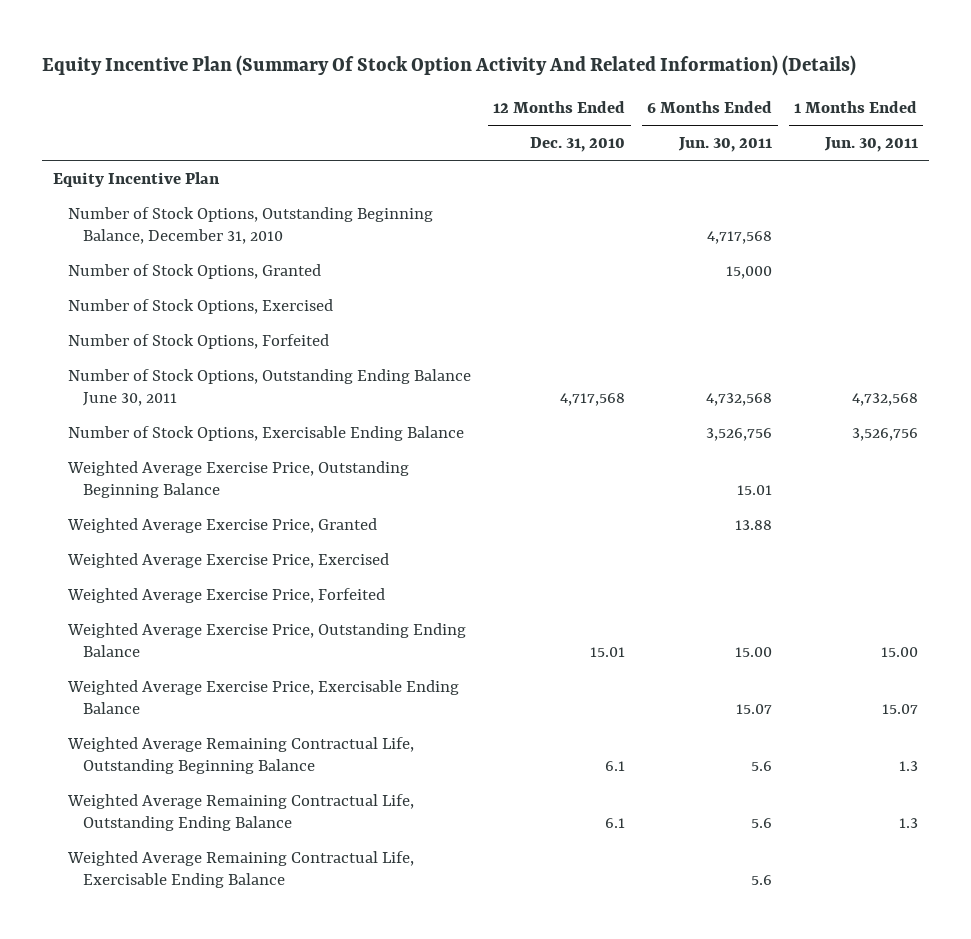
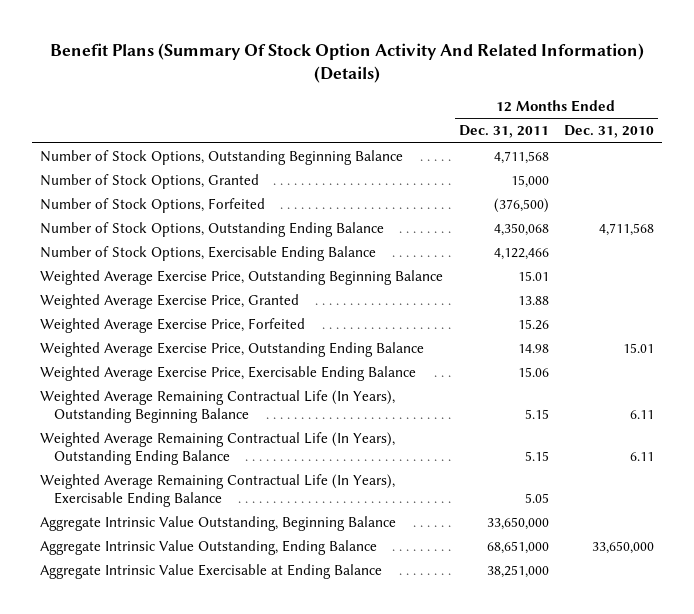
- Equity Incentive Plan (Summary Of Stock Option Activity And Related Information) (Details)
+ Benefit Plans (Summary Of Stock Option Activity And Related Information) (Details)
- | 12 Months Ended Dec. 31, 2010 | 6 Months Ended Jun. 30, 2011 | 1 Months Ended Jun. 30, 2011
+ | 12 Months Ended Dec. 31, 2011 | 12 Months Ended Dec. 31, 2010
- Equity Incentive Plan
- Number of Stock Options, Outstanding Beginning Balance, December 31, 2010 | | 4,717,568 |
+ Number of Stock Options, Outstanding Beginning Balance | 4,711,568 |
- Number of Stock Options, Exercised
- Number of Stock Options, Outstanding Ending Balance June 30, 2011 | 4,717,568 | 4,732,568 | 4,732,568
+ Number of Stock Options, Outstanding Ending Balance | 4,350,068 | 4,711,568
- Weighted Average Exercise Price, Exercised
- Weighted Average Remaining Contractual Life, Outstanding Beginning Balance | 6.1 | 5.6 | 1.3
- Weighted Average Remaining Contractual Life, Outstanding Ending Balance | 6.1 | 5.6 | 1.3
- Weighted Average Remaining Contractual Life, Exercisable Ending Balance | | 5.6 |
+ Weighted Average Remaining Contractual Life (In Years), Outstanding Beginning Balance | 5.15 | 6.11
+ Weighted Average Remaining Contractual Life (In Years), Outstanding Ending Balance | 5.15 | 6.11
+ Weighted Average Remaining Contractual Life (In Years), Exercisable Ending Balance | 5.05 |
+ Aggregate Intrinsic Value Outstanding, Beginning Balance | 33,650,000 |
+ Aggregate Intrinsic Value Outstanding, Ending Balance | 68,651,000 | 33,650,000
+ Aggregate Intrinsic Value Exercisable at Ending Balance | 38,251,000 |

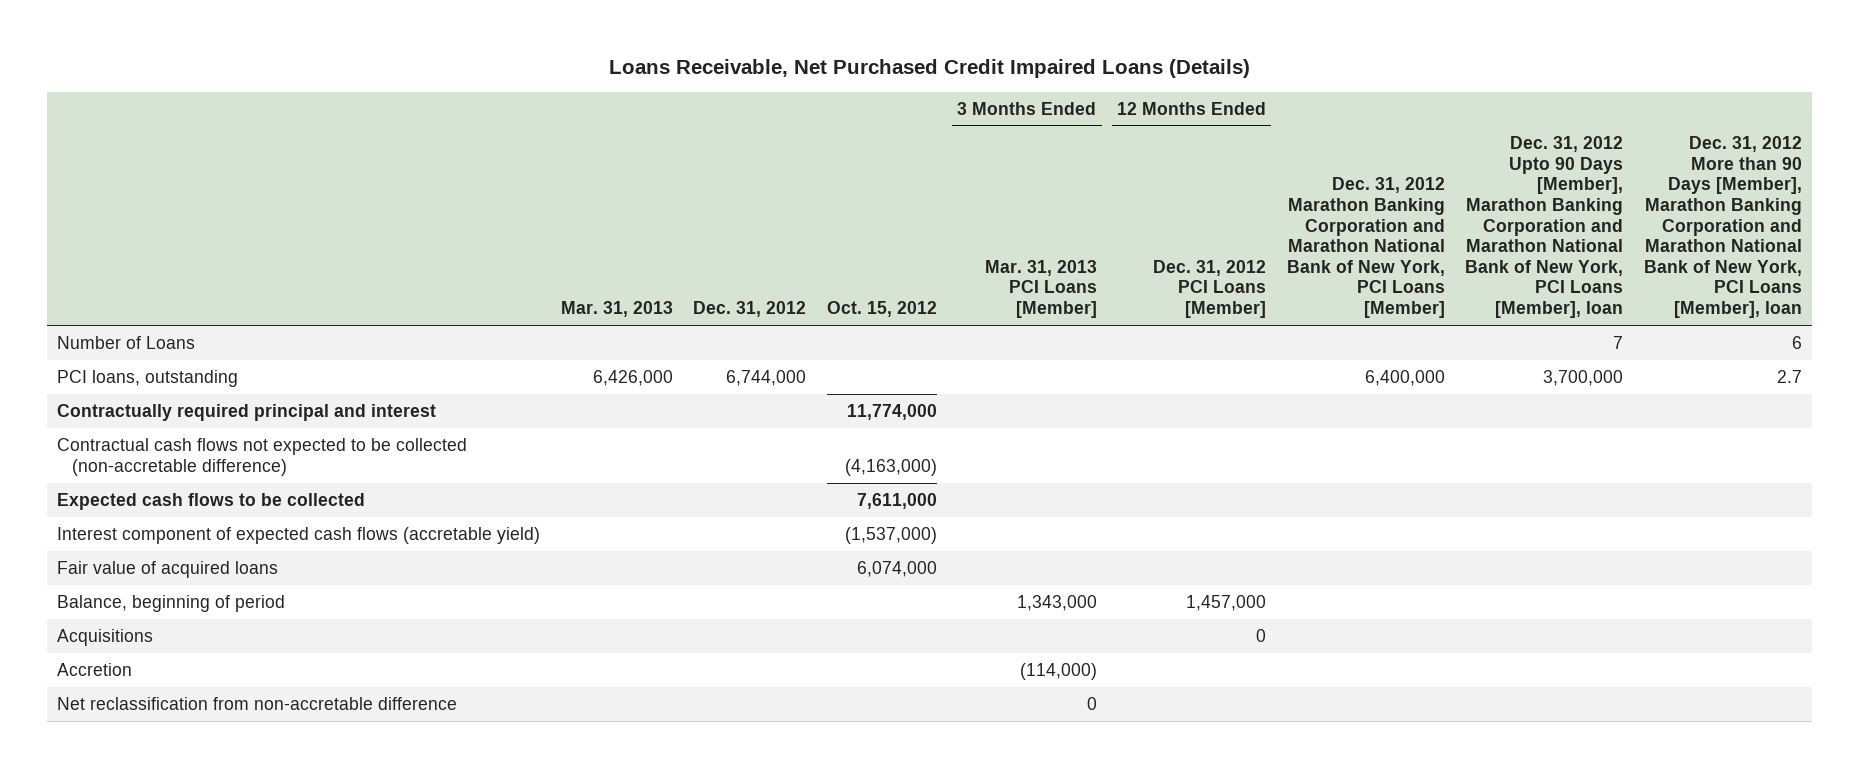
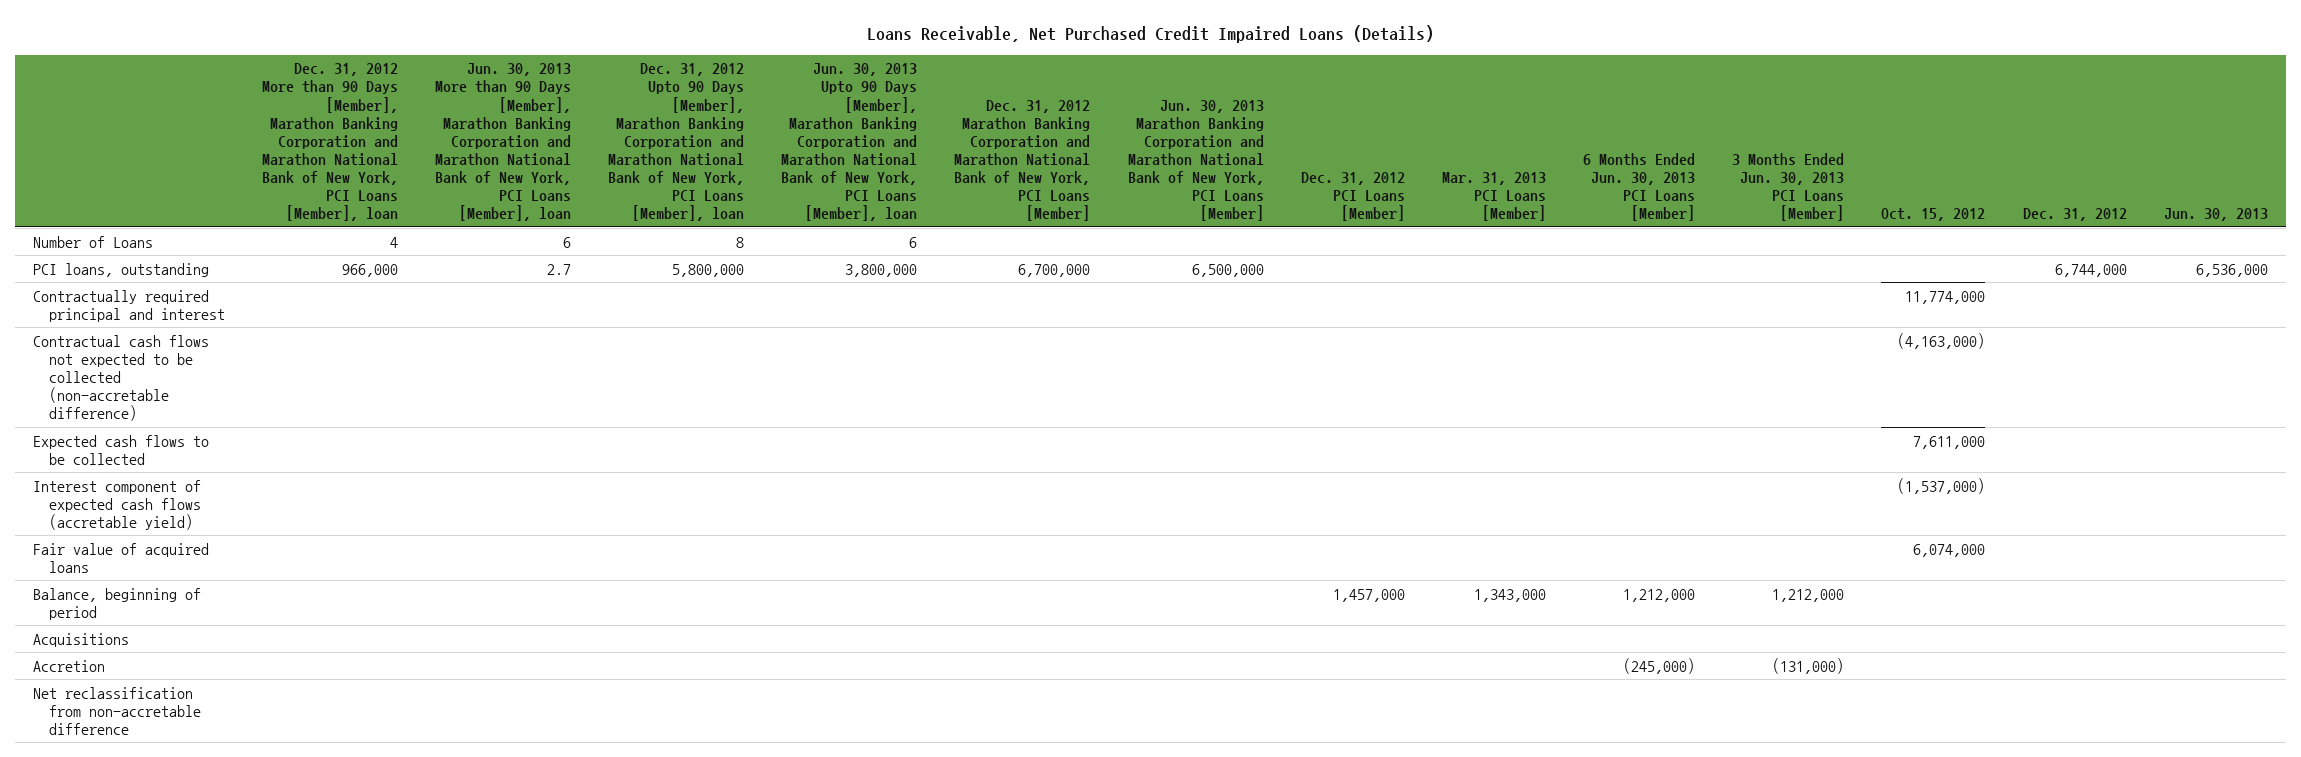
- | Mar. 31, 2013 | Dec. 31, 2012 | Oct. 15, 2012 | 3 Months Ended Mar. 31, 2013 PCI Loans [Member] | 12 Months Ended Dec. 31, 2012 PCI Loans [Member] | Dec. 31, 2012 Marathon Banking Corporation and Marathon National Bank of New York, PCI Loans [Member] | Dec. 31, 2012 Upto 90 Days [Member], Marathon Banking Corporation and Marathon National Bank of New York, PCI Loans [Member], loan | Dec. 31, 2012 More than 90 Days [Member], Marathon Banking Corporation and Marathon National Bank of New York, PCI Loans [Member], loan
+ | Dec. 31, 2012 More than 90 Days [Member], Marathon Banking Corporation and Marathon National Bank of New York, PCI Loans [Member], loan | Jun. 30, 2013 More than 90 Days [Member], Marathon Banking Corporation and Marathon National Bank of New York, PCI Loans [Member], loan | Dec. 31, 2012 Upto 90 Days [Member], Marathon Banking Corporation and Marathon National Bank of New York, PCI Loans [Member], loan | Jun. 30, 2013 Upto 90 Days [Member], Marathon Banking Corporation and Marathon National Bank of New York, PCI Loans [Member], loan | Dec. 31, 2012 Marathon Banking Corporation and Marathon National Bank of New York, PCI Loans [Member] | Jun. 30, 2013 Marathon Banking Corporation and Marathon National Bank of New York, PCI Loans [Member] | Dec. 31, 2012 PCI Loans [Member] | Mar. 31, 2013 PCI Loans [Member] | 6 Months Ended Jun. 30, 2013 PCI Loans [Member] | 3 Months Ended Jun. 30, 2013 PCI Loans [Member] | Oct. 15, 2012 | Dec. 31, 2012 | Jun. 30, 2013
- Number of Loans | | | | | | | 7 | 6
- PCI loans, outstanding | 6,426,000 | 6,744,000 | | | | 6,400,000 | 3,700,000 | 2.7
+ Number of Loans | 4 | 6 | 8 | 6 | | | | | | | | |
+ PCI loans, outstanding | 966,000 | 2.7 | 5,800,000 | 3,800,000 | 6,700,000 | 6,500,000 | | | | | | 6,744,000 | 6,536,000

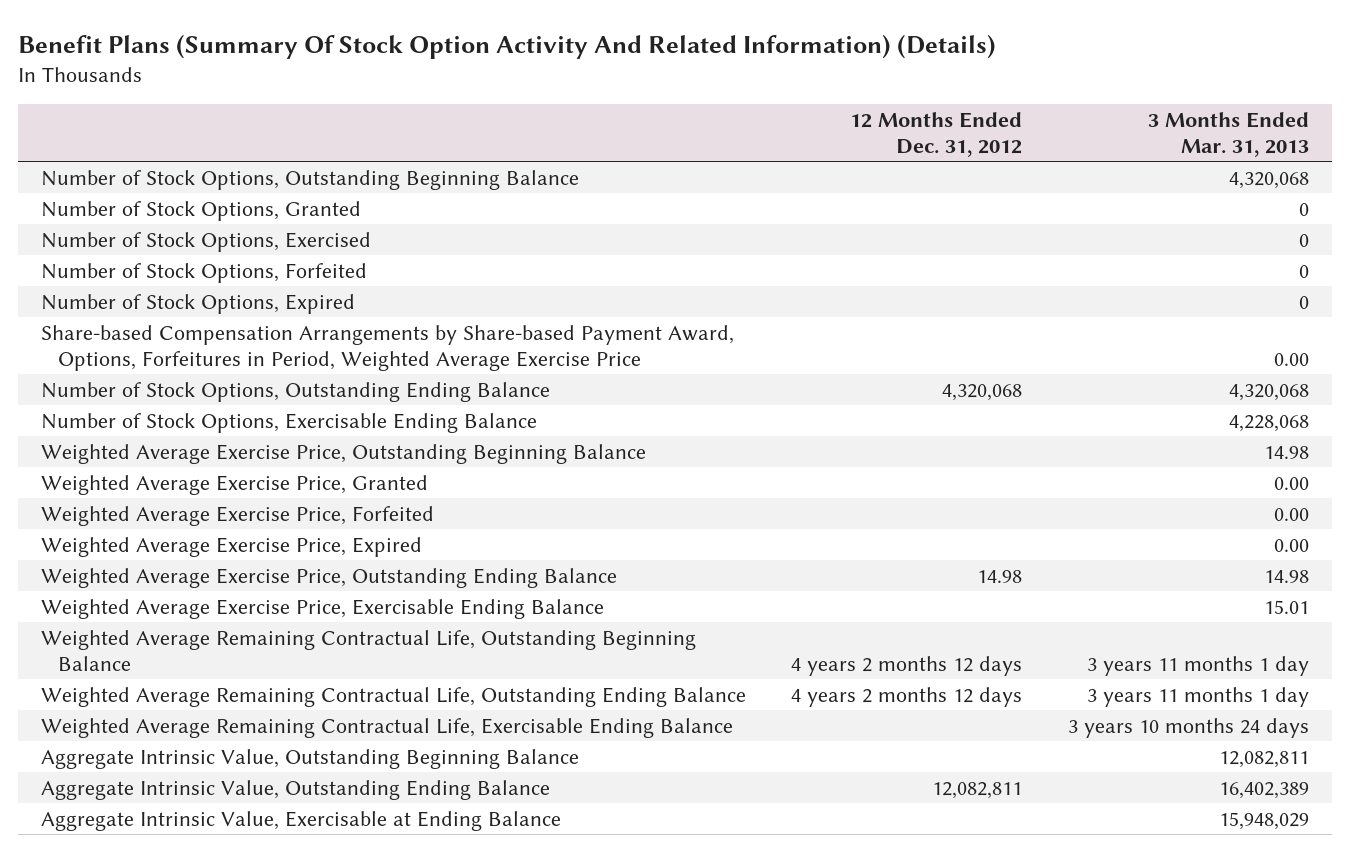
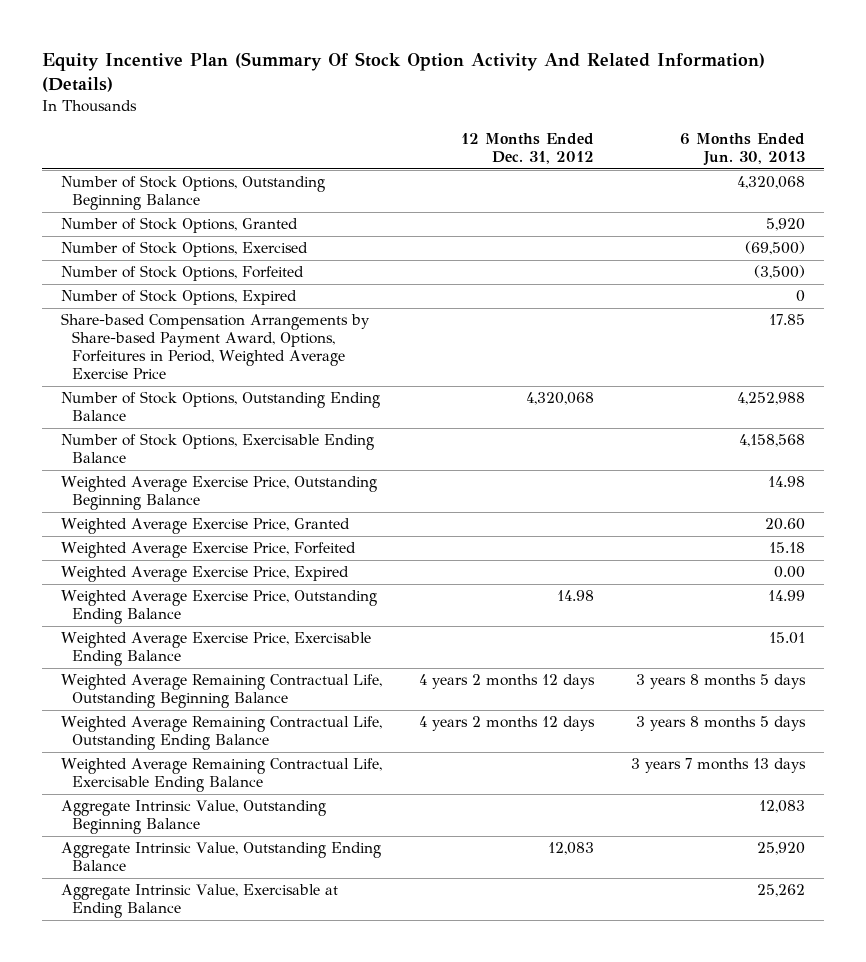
- Benefit Plans (Summary Of Stock Option Activity And Related Information) (Details)
+ Equity Incentive Plan (Summary Of Stock Option Activity And Related Information) (Details)
- | 12 Months Ended Dec. 31, 2012 | 3 Months Ended Mar. 31, 2013
+ | 12 Months Ended Dec. 31, 2012 | 6 Months Ended Jun. 30, 2013
- Aggregate Intrinsic Value, Outstanding Ending Balance | 12,082,811 | 16,402,389
+ Aggregate Intrinsic Value, Outstanding Ending Balance | 12,083 | 25,920

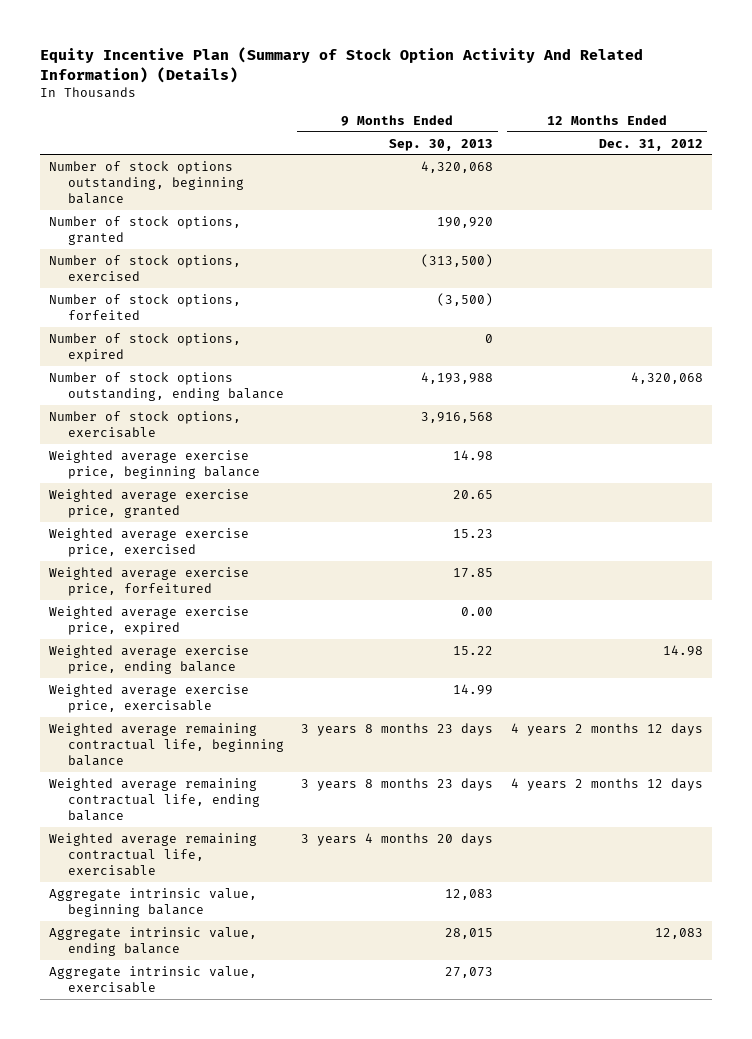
- Equity Incentive Plan (Summary Of Stock Option Activity And Related Information) (Details)
+ Equity Incentive Plan (Summary of Stock Option Activity And Related Information) (Details)
- | 12 Months Ended Dec. 31, 2012 | 6 Months Ended Jun. 30, 2013
+ | 9 Months Ended Sep. 30, 2013 | 12 Months Ended Dec. 31, 2012
- Number of Stock Options, Outstanding Beginning Balance | | 4,320,068
- Number of Stock Options, Granted | | 5,920
- Number of Stock Options, Exercised | | (69,500)
- Number of Stock Options, Forfeited | | (3,500)
- Number of Stock Options, Expired | | 0
- Share-based Compensation Arrangements by Share-based Payment Award, Options, Forfeitures in Period, Weighted Average Exercise Price | | 17.85
- Number of Stock Options, Outstanding Ending Balance | 4,320,068 | 4,252,988
- Number of Stock Options, Exercisable Ending Balance | | 4,158,568
- Weighted Average Exercise Price, Outstanding Beginning Balance | | 14.98
- Weighted Average Exercise Price, Granted | | 20.60
- Weighted Average Exercise Price, Forfeited | | 15.18
- Weighted Average Exercise Price, Expired | | 0.00
- Weighted Average Exercise Price, Outstanding Ending Balance | 14.98 | 14.99
- Weighted Average Exercise Price, Exercisable Ending Balance | | 15.01
- Weighted Average Remaining Contractual Life, Outstanding Beginning Balance | 4 years 2 months 12 days | 3 years 8 months 5 days
- Weighted Average Remaining Contractual Life, Outstanding Ending Balance | 4 years 2 months 12 days | 3 years 8 months 5 days
- Weighted Average Remaining Contractual Life, Exercisable Ending Balance | | 3 years 7 months 13 days
- Aggregate Intrinsic Value, Outstanding Beginning Balance | | 12,083
- Aggregate Intrinsic Value, Outstanding Ending Balance | 12,083 | 25,920
- Aggregate Intrinsic Value, Exercisable at Ending Balance | | 25,262
+ Number of stock options outstanding, beginning balance | 4,320,068 |
+ Number of stock options, granted | 190,920 |
+ Number of stock options, exercised | (313,500) |
+ Number of stock options, forfeited | (3,500) |
+ Number of stock options, expired | 0 |
+ Number of stock options outstanding, ending balance | 4,193,988 | 4,320,068
+ Number of stock options, exercisable | 3,916,568 |
+ Weighted average exercise price, beginning balance | 14.98 |
+ Weighted average exercise price, granted | 20.65 |
+ Weighted average exercise price, exercised | 15.23 |
+ Weighted average exercise price, forfeitured | 17.85 |
+ Weighted average exercise price, expired | 0.00 |
+ Weighted average exercise price, ending balance | 15.22 | 14.98
+ Weighted average exercise price, exercisable | 14.99 |
+ Weighted average remaining contractual life, beginning balance | 3 years 8 months 23 days | 4 years 2 months 12 days
+ Weighted average remaining contractual life, ending balance | 3 years 8 months 23 days | 4 years 2 months 12 days
+ Weighted average remaining contractual life, exercisable | 3 years 4 months 20 days |
+ Aggregate intrinsic value, beginning balance | 12,083 |
+ Aggregate intrinsic value, ending balance | 28,015 | 12,083
+ Aggregate intrinsic value, exercisable | 27,073 |

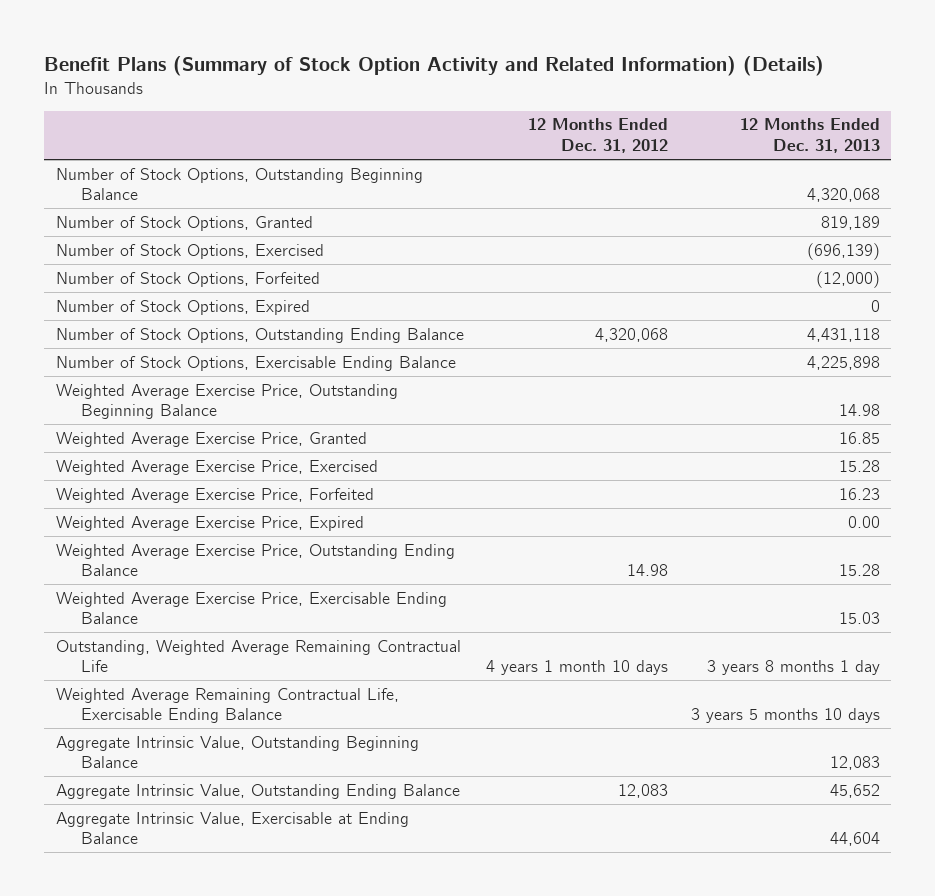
- Equity Incentive Plan (Summary of Stock Option Activity And Related Information) (Details)
+ Benefit Plans (Summary of Stock Option Activity and Related Information) (Details)
- | 9 Months Ended Sep. 30, 2013 | 12 Months Ended Dec. 31, 2012
+ | 12 Months Ended Dec. 31, 2012 | 12 Months Ended Dec. 31, 2013
- Number of stock options outstanding, beginning balance | 4,320,068 |
- Number of stock options, granted | 190,920 |
- Number of stock options, exercised | (313,500) |
- Number of stock options, forfeited | (3,500) |
- Number of stock options, expired | 0 |
- Number of stock options outstanding, ending balance | 4,193,988 | 4,320,068
- Number of stock options, exercisable | 3,916,568 |
- Weighted average exercise price, beginning balance | 14.98 |
- Weighted average exercise price, granted | 20.65 |
- Weighted average exercise price, exercised | 15.23 |
- Weighted average exercise price, forfeitured | 17.85 |
- Weighted average exercise price, expired | 0.00 |
- Weighted average exercise price, ending balance | 15.22 | 14.98
- Weighted average exercise price, exercisable | 14.99 |
- Weighted average remaining contractual life, beginning balance | 3 years 8 months 23 days | 4 years 2 months 12 days
- Weighted average remaining contractual life, ending balance | 3 years 8 months 23 days | 4 years 2 months 12 days
- Weighted average remaining contractual life, exercisable | 3 years 4 months 20 days |
- Aggregate intrinsic value, beginning balance | 12,083 |
- Aggregate intrinsic value, ending balance | 28,015 | 12,083
- Aggregate intrinsic value, exercisable | 27,073 |
+ Number of Stock Options, Outstanding Beginning Balance | | 4,320,068
+ Number of Stock Options, Granted | | 819,189
+ Number of Stock Options, Exercised | | (696,139)
+ Number of Stock Options, Forfeited | | (12,000)
+ Number of Stock Options, Expired | | 0
+ Number of Stock Options, Outstanding Ending Balance | 4,320,068 | 4,431,118
+ Number of Stock Options, Exercisable Ending Balance | | 4,225,898
+ Weighted Average Exercise Price, Outstanding Beginning Balance | | 14.98
+ Weighted Average Exercise Price, Granted | | 16.85
+ Weighted Average Exercise Price, Exercised | | 15.28
+ Weighted Average Exercise Price, Forfeited | | 16.23
+ Weighted Average Exercise Price, Expired | | 0.00
+ Weighted Average Exercise Price, Outstanding Ending Balance | 14.98 | 15.28
+ Weighted Average Exercise Price, Exercisable Ending Balance | | 15.03
+ Outstanding, Weighted Average Remaining Contractual Life | 4 years 1 month 10 days | 3 years 8 months 1 day
+ Weighted Average Remaining Contractual Life, Exercisable Ending Balance | | 3 years 5 months 10 days
+ Aggregate Intrinsic Value, Outstanding Beginning Balance | | 12,083
+ Aggregate Intrinsic Value, Outstanding Ending Balance | 12,083 | 45,652
+ Aggregate Intrinsic Value, Exercisable at Ending Balance | | 44,604

